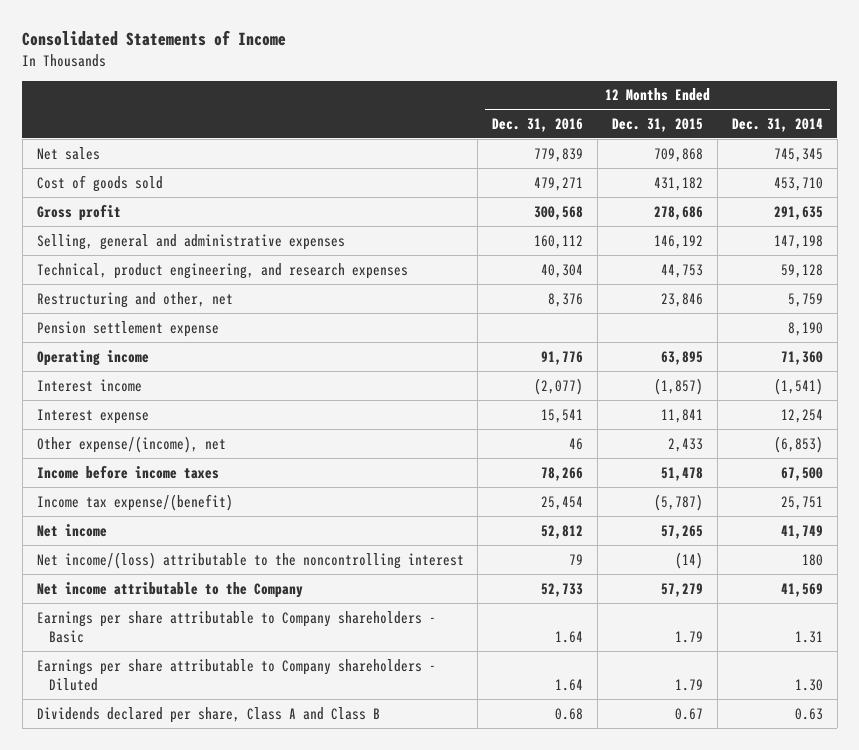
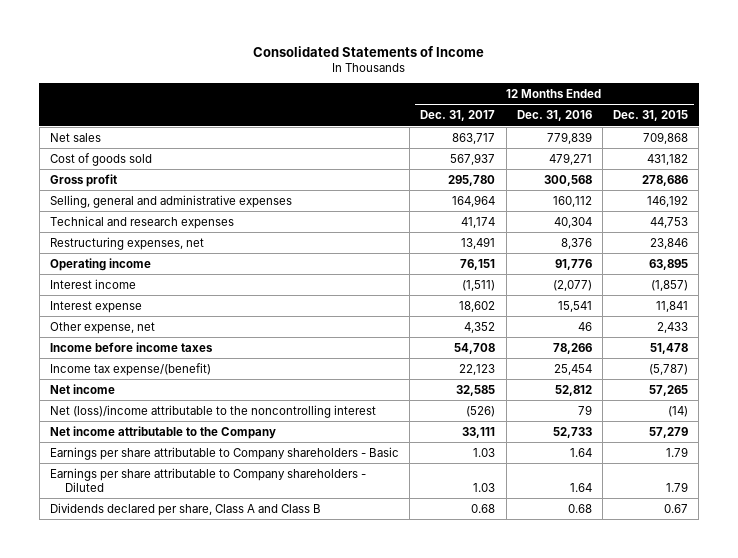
- | 12 Months Ended Dec. 31, 2016 | 12 Months Ended Dec. 31, 2015 | 12 Months Ended Dec. 31, 2014
+ | 12 Months Ended Dec. 31, 2017 | 12 Months Ended Dec. 31, 2016 | 12 Months Ended Dec. 31, 2015
- Technical, product engineering, and research expenses | 40,304 | 44,753 | 59,128
- Restructuring and other, net | 8,376 | 23,846 | 5,759
- Pension settlement expense | | | 8,190
+ Technical and research expenses | 41,174 | 40,304 | 44,753
+ Restructuring expenses, net | 13,491 | 8,376 | 23,846
- Other expense/(income), net | 46 | 2,433 | (6,853)
+ Other expense, net | 4,352 | 46 | 2,433
- Net income/(loss) attributable to the noncontrolling interest | 79 | (14) | 180
+ Net (loss)/income attributable to the noncontrolling interest | (526) | 79 | (14)

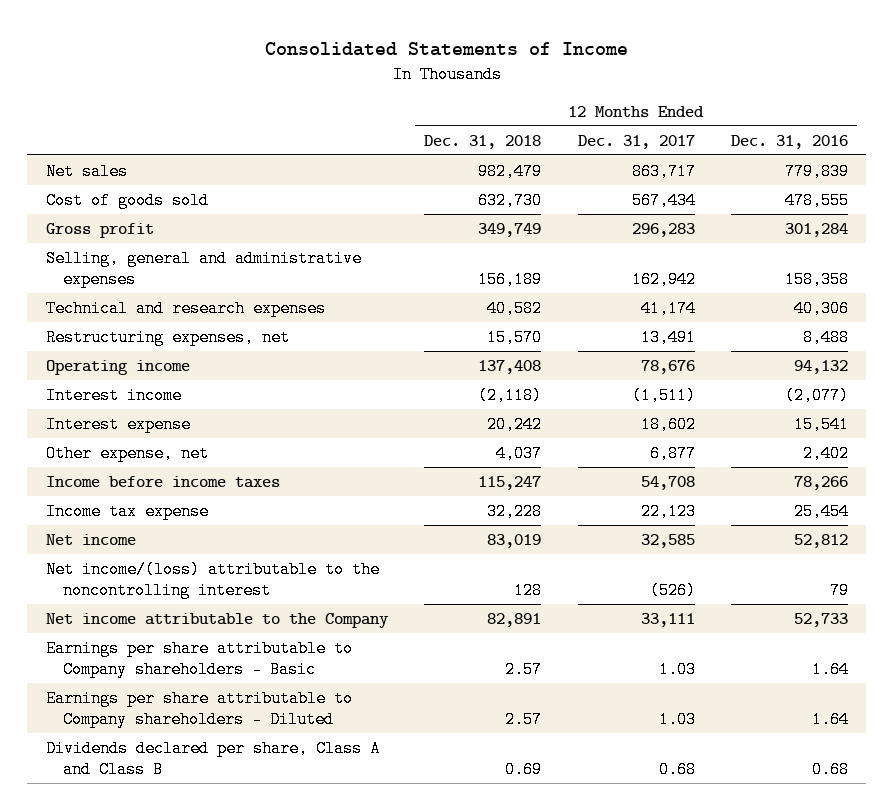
- | 12 Months Ended Dec. 31, 2017 | 12 Months Ended Dec. 31, 2016 | 12 Months Ended Dec. 31, 2015
+ | 12 Months Ended Dec. 31, 2018 | 12 Months Ended Dec. 31, 2017 | 12 Months Ended Dec. 31, 2016
- Cost of goods sold | 567,937 | 479,271 | 431,182
- Gross profit | 295,780 | 300,568 | 278,686
- Selling, general and administrative expenses | 164,964 | 160,112 | 146,192
- Technical and research expenses | 41,174 | 40,304 | 44,753
- Restructuring expenses, net | 13,491 | 8,376 | 23,846
- Operating income | 76,151 | 91,776 | 63,895
+ Cost of goods sold | 632,730 | 567,434 | 478,555
+ Gross profit | 349,749 | 296,283 | 301,284
+ Selling, general and administrative expenses | 156,189 | 162,942 | 158,358
+ Technical and research expenses | 40,582 | 41,174 | 40,306
+ Restructuring expenses, net | 15,570 | 13,491 | 8,488
+ Operating income | 137,408 | 78,676 | 94,132
- Other expense, net | 4,352 | 46 | 2,433
+ Other expense, net | 4,037 | 6,877 | 2,402
- Income tax expense/(benefit) | 22,123 | 25,454 | (5,787)
+ Income tax expense | 32,228 | 22,123 | 25,454
- Net (loss)/income attributable to the noncontrolling interest | (526) | 79 | (14)
+ Net income/(loss) attributable to the noncontrolling interest | 128 | (526) | 79

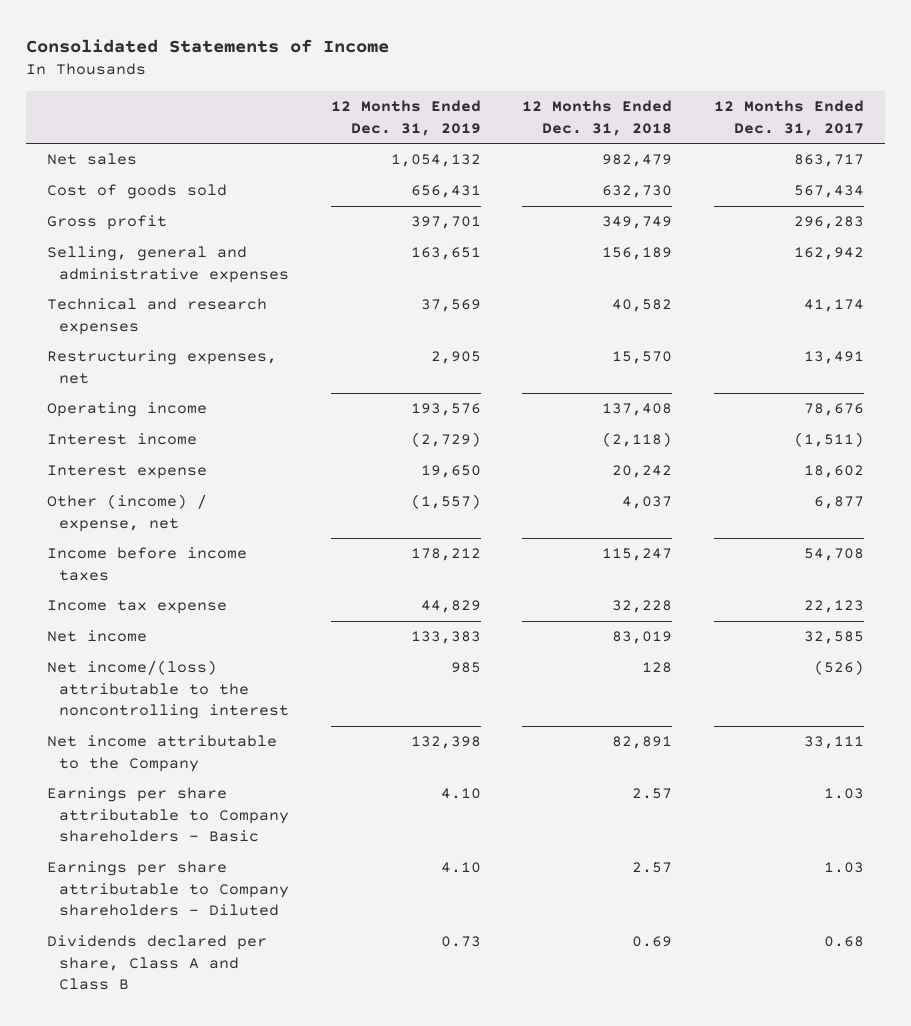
- | 12 Months Ended Dec. 31, 2018 | 12 Months Ended Dec. 31, 2017 | 12 Months Ended Dec. 31, 2016
+ | 12 Months Ended Dec. 31, 2019 | 12 Months Ended Dec. 31, 2018 | 12 Months Ended Dec. 31, 2017
- Other expense, net | 4,037 | 6,877 | 2,402
+ Other (income) / expense, net | (1,557) | 4,037 | 6,877

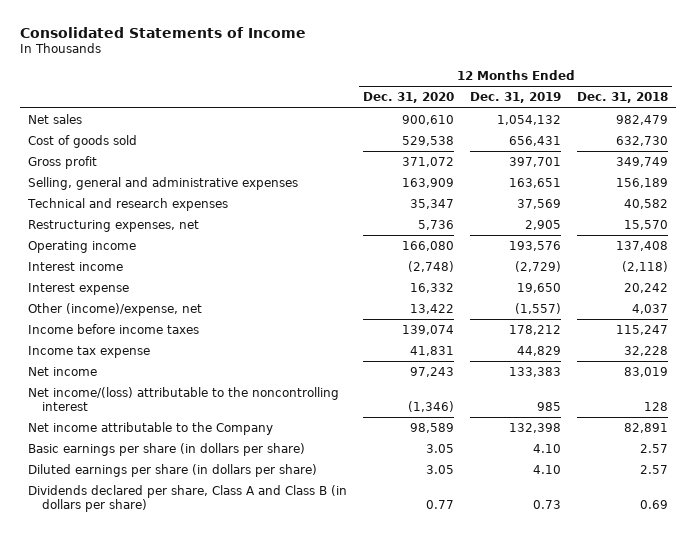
- | 12 Months Ended Dec. 31, 2019 | 12 Months Ended Dec. 31, 2018 | 12 Months Ended Dec. 31, 2017
+ | 12 Months Ended Dec. 31, 2020 | 12 Months Ended Dec. 31, 2019 | 12 Months Ended Dec. 31, 2018
- Other (income) / expense, net | (1,557) | 4,037 | 6,877
+ Other (income)/expense, net | 13,422 | (1,557) | 4,037
- Earnings per share attributable to Company shareholders - Basic | 4.10 | 2.57 | 1.03
- Earnings per share attributable to Company shareholders - Diluted | 4.10 | 2.57 | 1.03
- Dividends declared per share, Class A and Class B | 0.73 | 0.69 | 0.68
+ Basic earnings per share (in dollars per share) | 3.05 | 4.10 | 2.57
+ Diluted earnings per share (in dollars per share) | 3.05 | 4.10 | 2.57
+ Dividends declared per share, Class A and Class B (in dollars per share) | 0.77 | 0.73 | 0.69

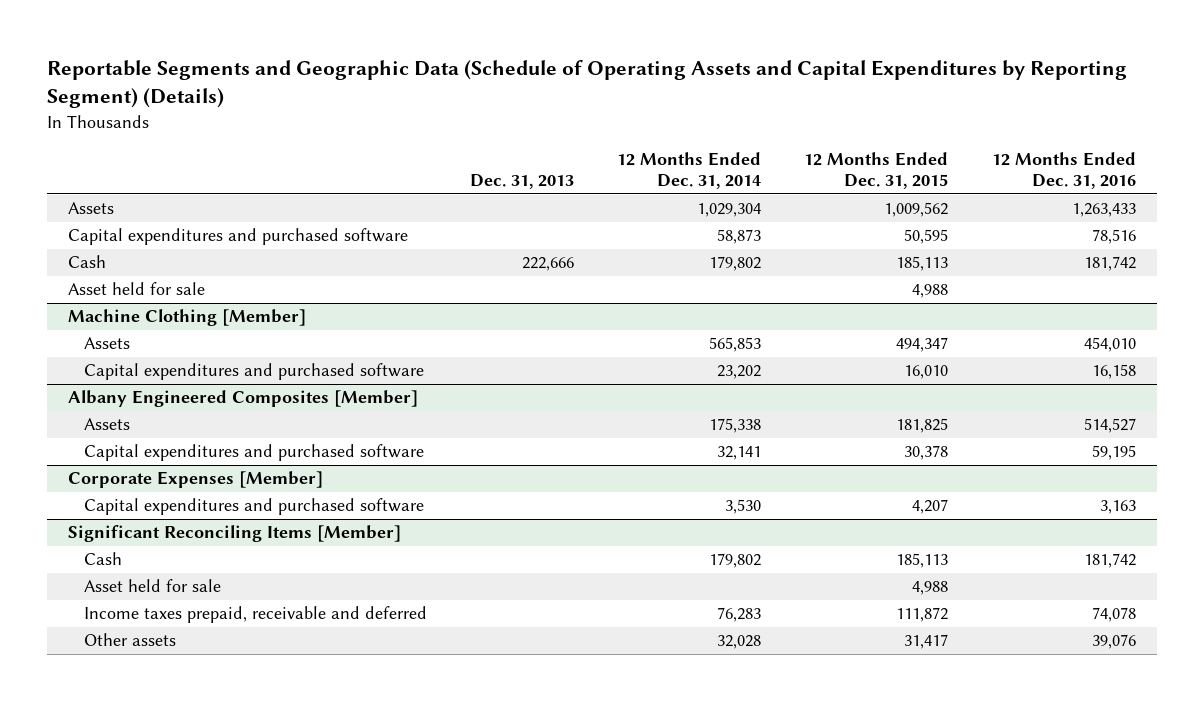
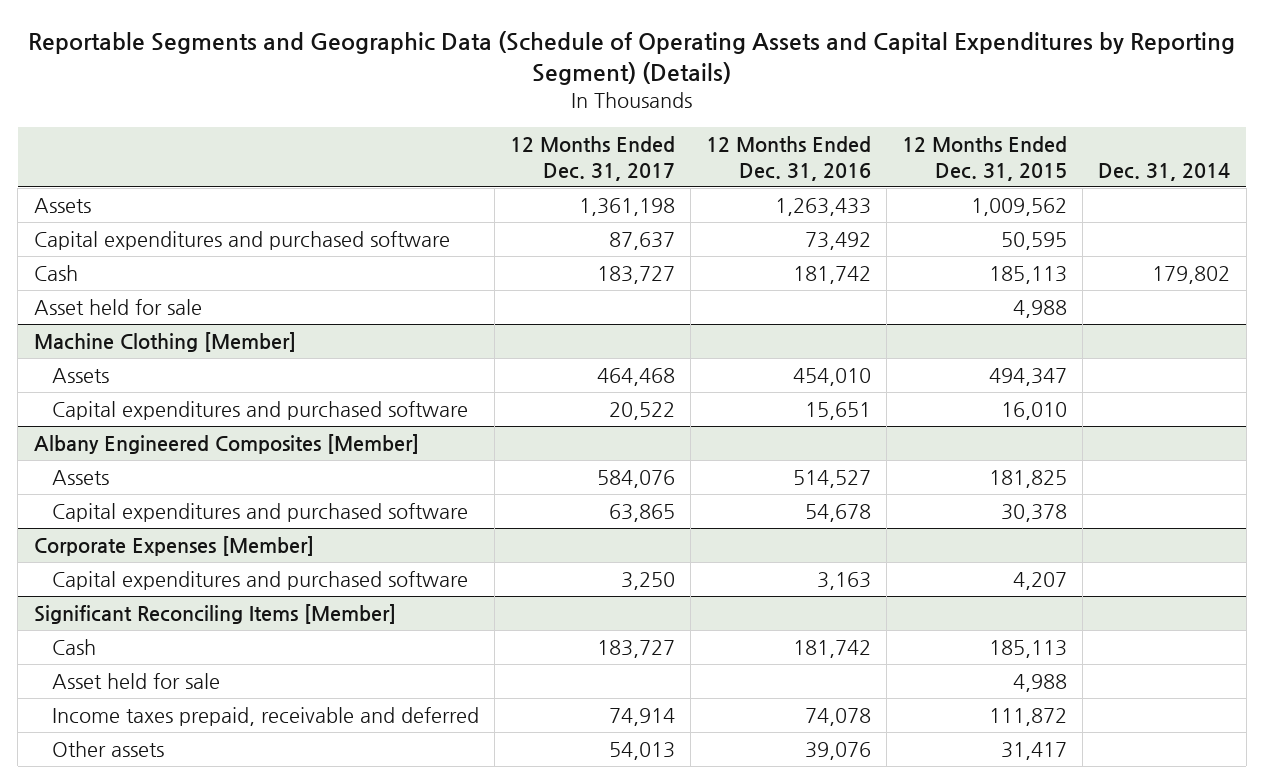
- | Dec. 31, 2013 | 12 Months Ended Dec. 31, 2014 | 12 Months Ended Dec. 31, 2015 | 12 Months Ended Dec. 31, 2016
+ | 12 Months Ended Dec. 31, 2017 | 12 Months Ended Dec. 31, 2016 | 12 Months Ended Dec. 31, 2015 | Dec. 31, 2014
- Capital expenditures and purchased software | | 58,873 | 50,595 | 78,516
+ Capital expenditures and purchased software | 87,637 | 73,492 | 50,595 |
@ Machine Clothing [Member]
- Capital expenditures and purchased software | | 23,202 | 16,010 | 16,158
+ Capital expenditures and purchased software | 20,522 | 15,651 | 16,010 |
@ Albany Engineered Composites [Member]
- Capital expenditures and purchased software | | 32,141 | 30,378 | 59,195
+ Capital expenditures and purchased software | 63,865 | 54,678 | 30,378 |

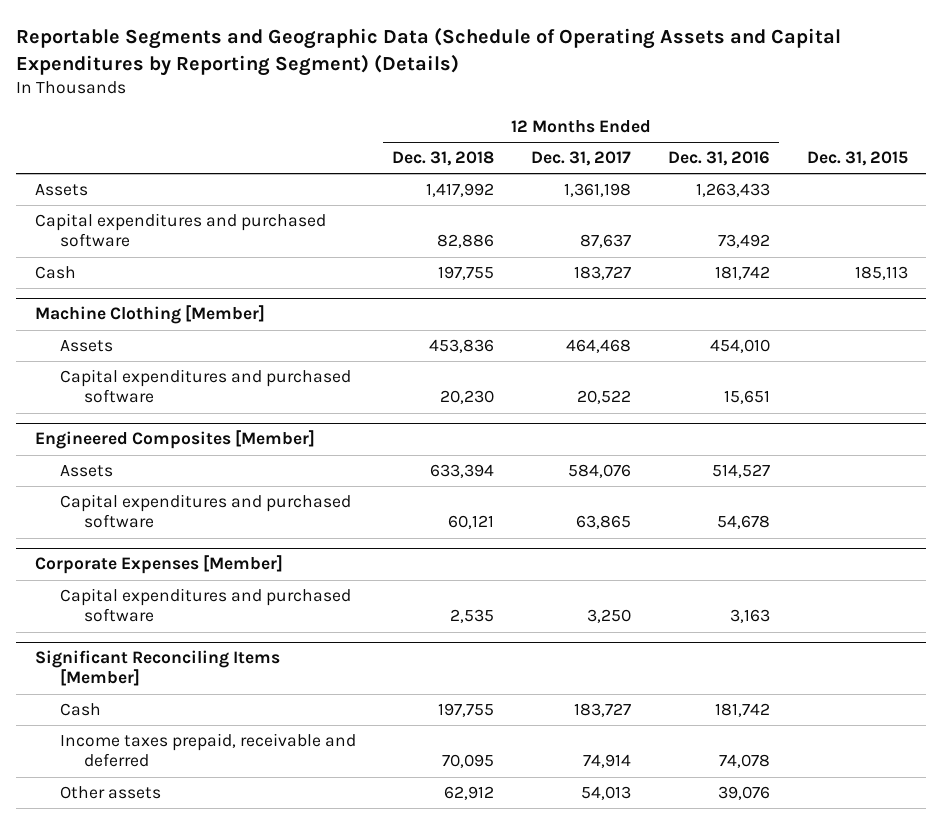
- | 12 Months Ended Dec. 31, 2017 | 12 Months Ended Dec. 31, 2016 | 12 Months Ended Dec. 31, 2015 | Dec. 31, 2014
+ | 12 Months Ended Dec. 31, 2018 | 12 Months Ended Dec. 31, 2017 | 12 Months Ended Dec. 31, 2016 | Dec. 31, 2015
- Asset held for sale | | | 4,988 |
- Albany Engineered Composites [Member]
+ Engineered Composites [Member]
@ Significant Reconciling Items [Member]
- Asset held for sale | | | 4,988 |

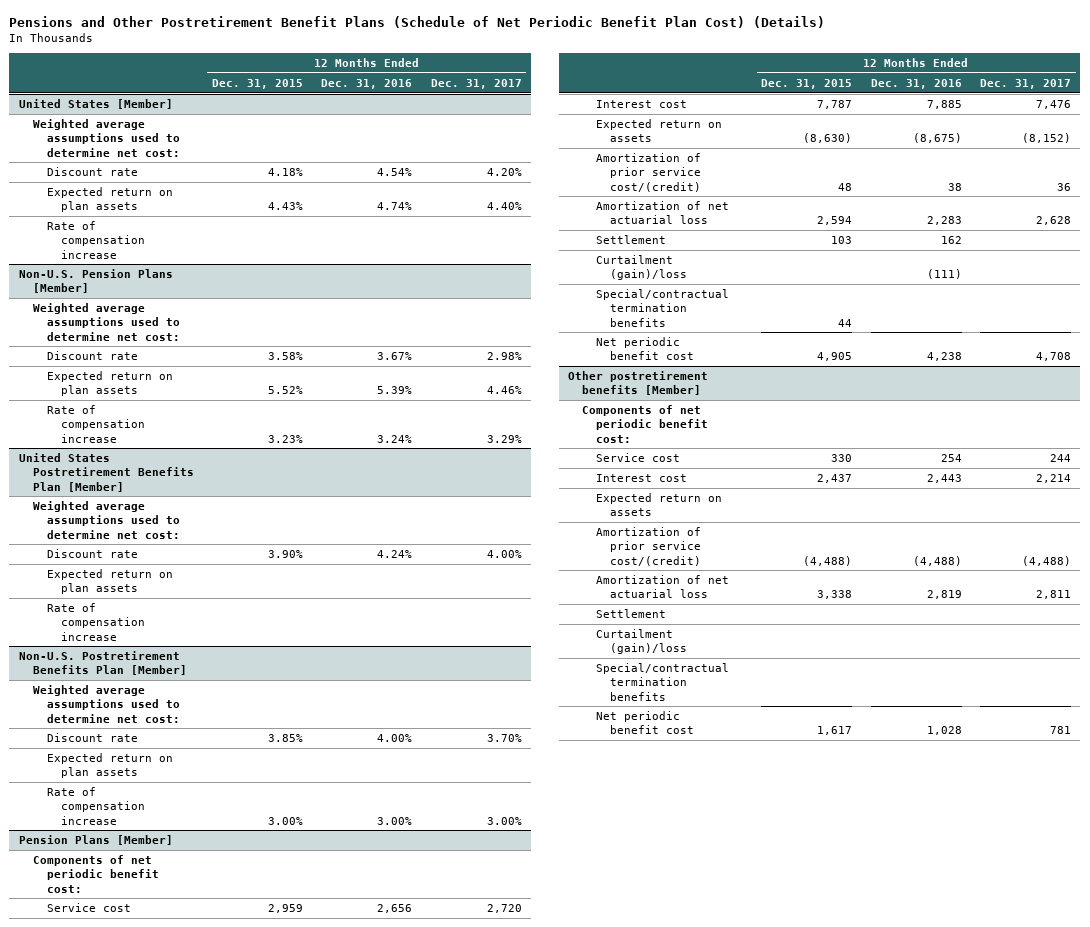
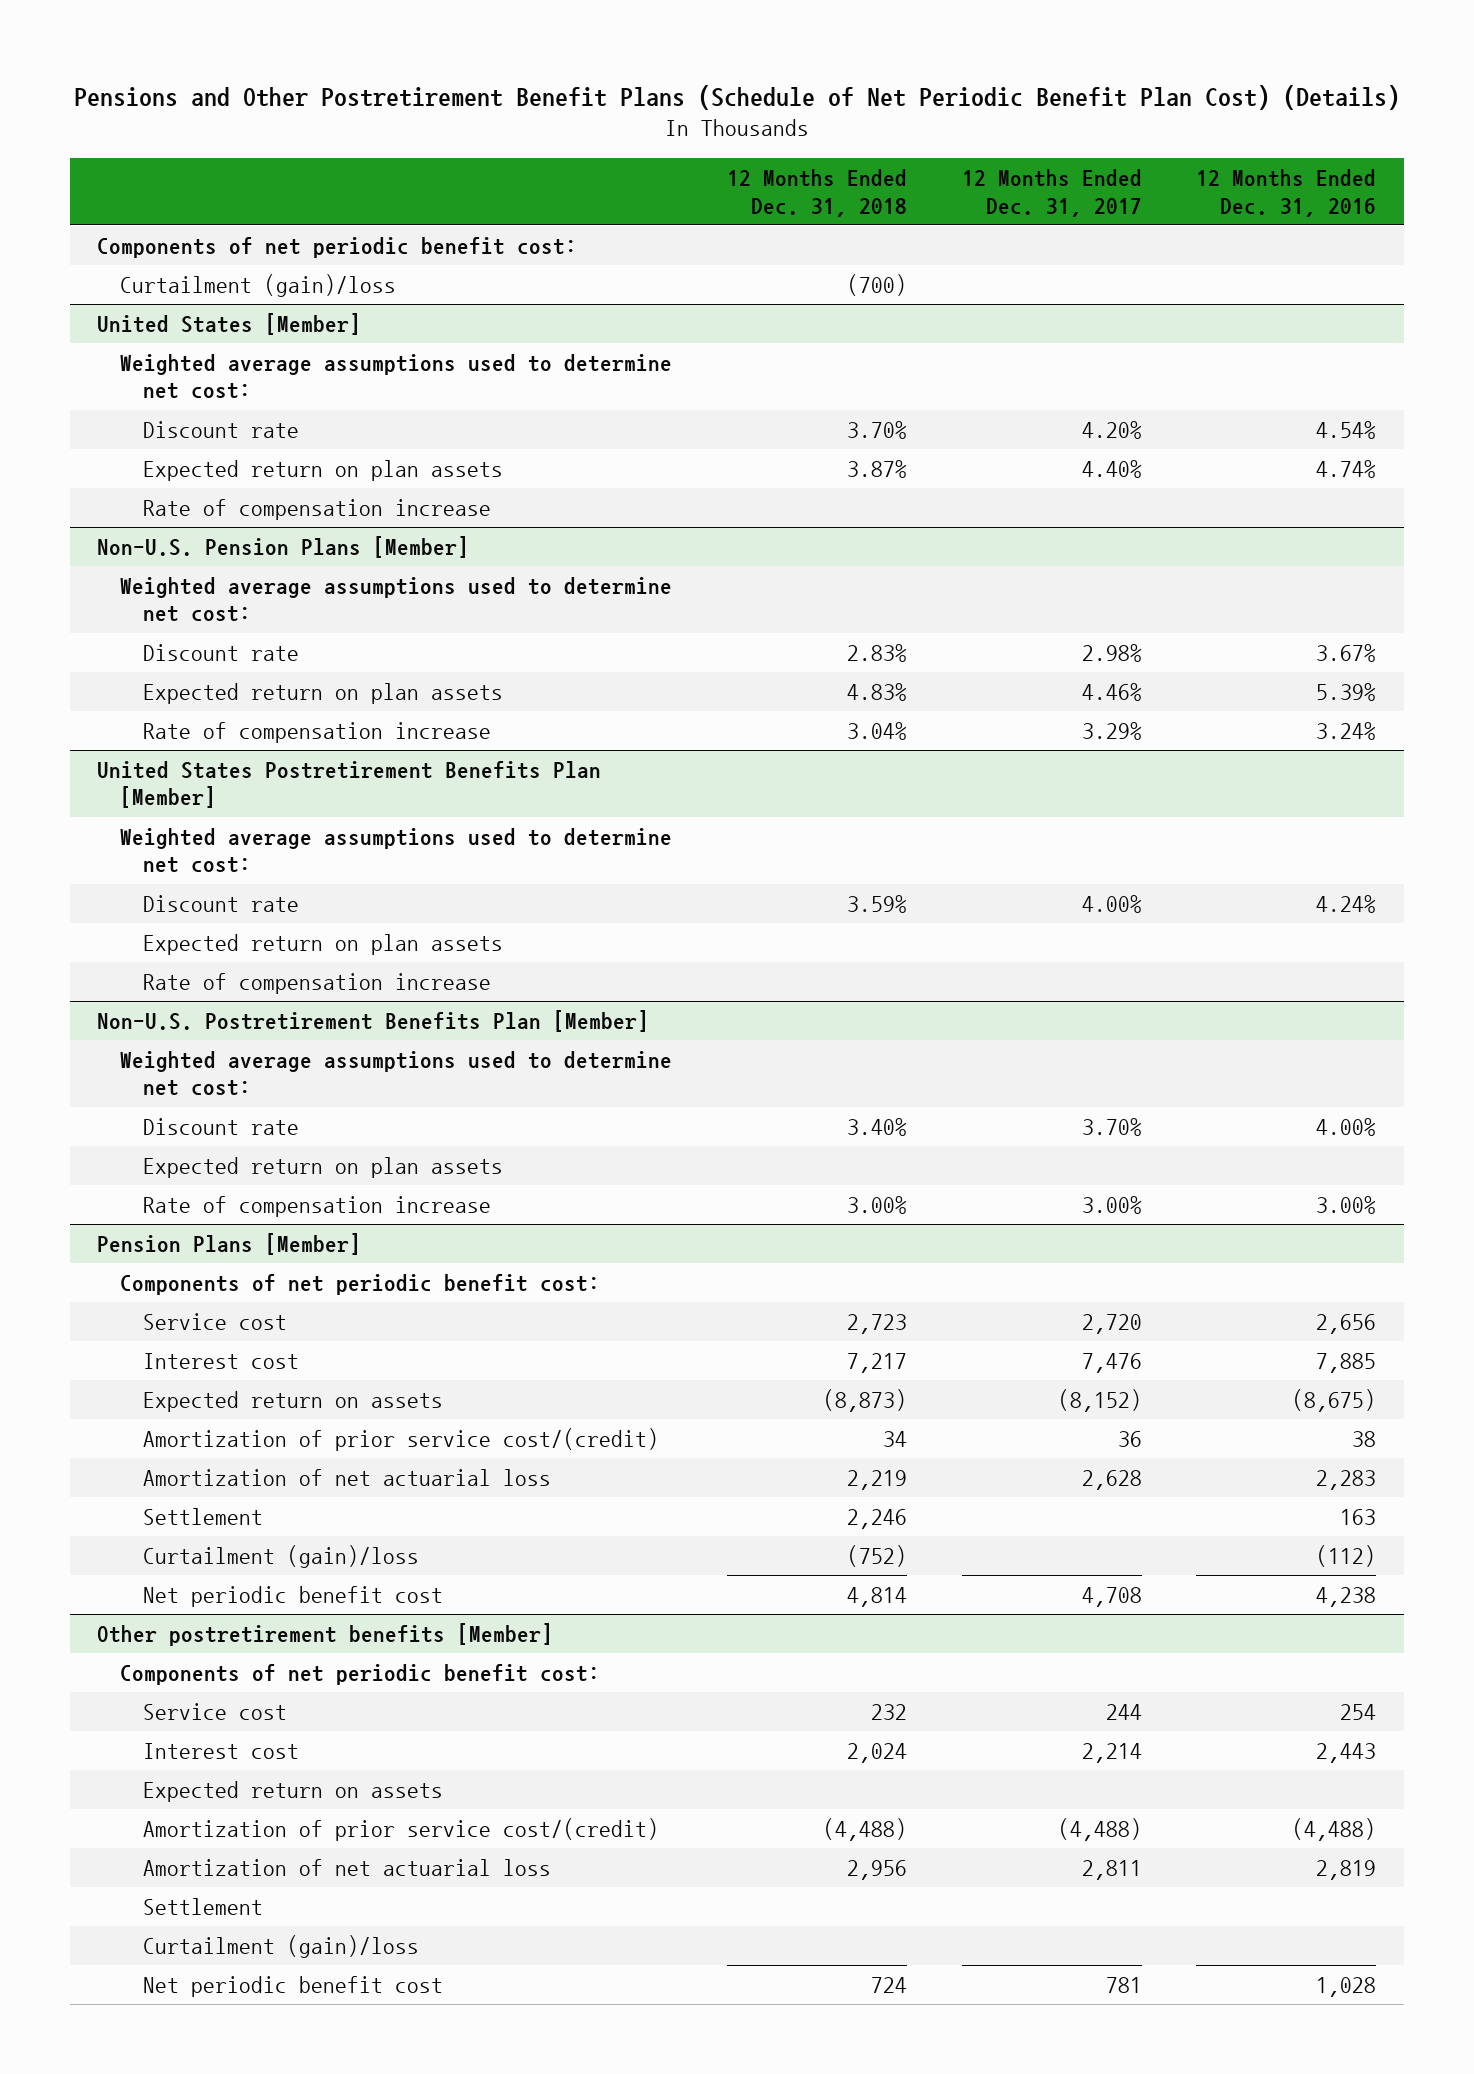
- | 12 Months Ended Dec. 31, 2015 | 12 Months Ended Dec. 31, 2016 | 12 Months Ended Dec. 31, 2017
+ | 12 Months Ended Dec. 31, 2018 | 12 Months Ended Dec. 31, 2017 | 12 Months Ended Dec. 31, 2016
+ Components of net periodic benefit cost:
+ Curtailment (gain)/loss | (700) | |
@ Pension Plans [Member]
- Settlement | 103 | 162 |
- Curtailment (gain)/loss | | (111) |
- Special/contractual termination benefits | 44 | |
+ Settlement | 2,246 | | 163
+ Curtailment (gain)/loss | (752) | | (112)
@ Other postretirement benefits [Member]
- Special/contractual termination benefits

